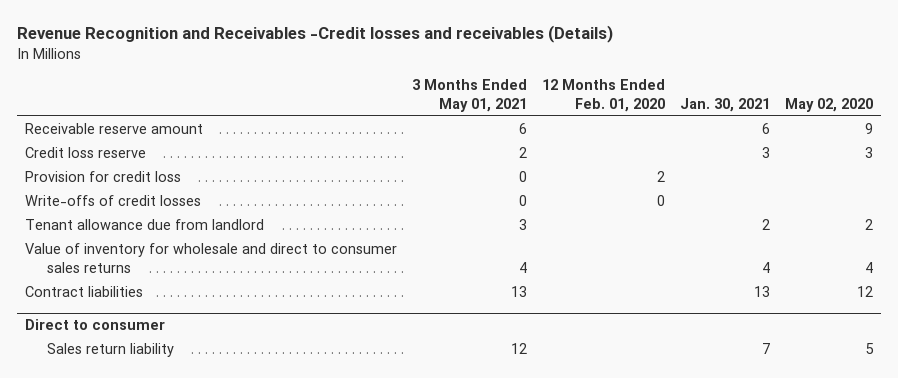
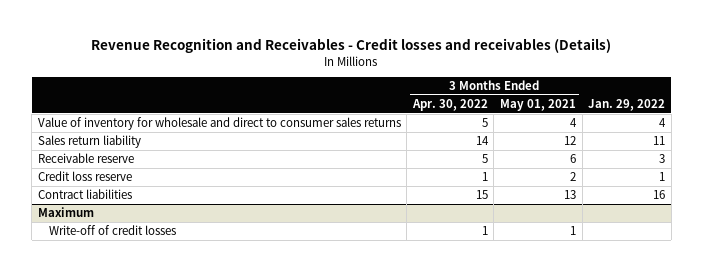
- Revenue Recognition and Receivables -Credit losses and receivables (Details)
+ Revenue Recognition and Receivables - Credit losses and receivables (Details)
- | 3 Months Ended May 01, 2021 | 12 Months Ended Feb. 01, 2020 | Jan. 30, 2021 | May 02, 2020
+ | 3 Months Ended Apr. 30, 2022 | 3 Months Ended May 01, 2021 | Jan. 29, 2022
- Receivable reserve amount | 6 | | 6 | 9
- Provision for credit loss | 0 | 2 | |
- Write-offs of credit losses | 0 | 0 | |
- Tenant allowance due from landlord | 3 | | 2 | 2
- Direct to consumer
+ Receivable reserve | 5 | 6 | 3
moved down: Credit loss reserve | 1 | 2 | 1
moved down: Contract liabilities | 15 | 13 | 16
+ Maximum
+ Write-off of credit losses | 1 | 1 |

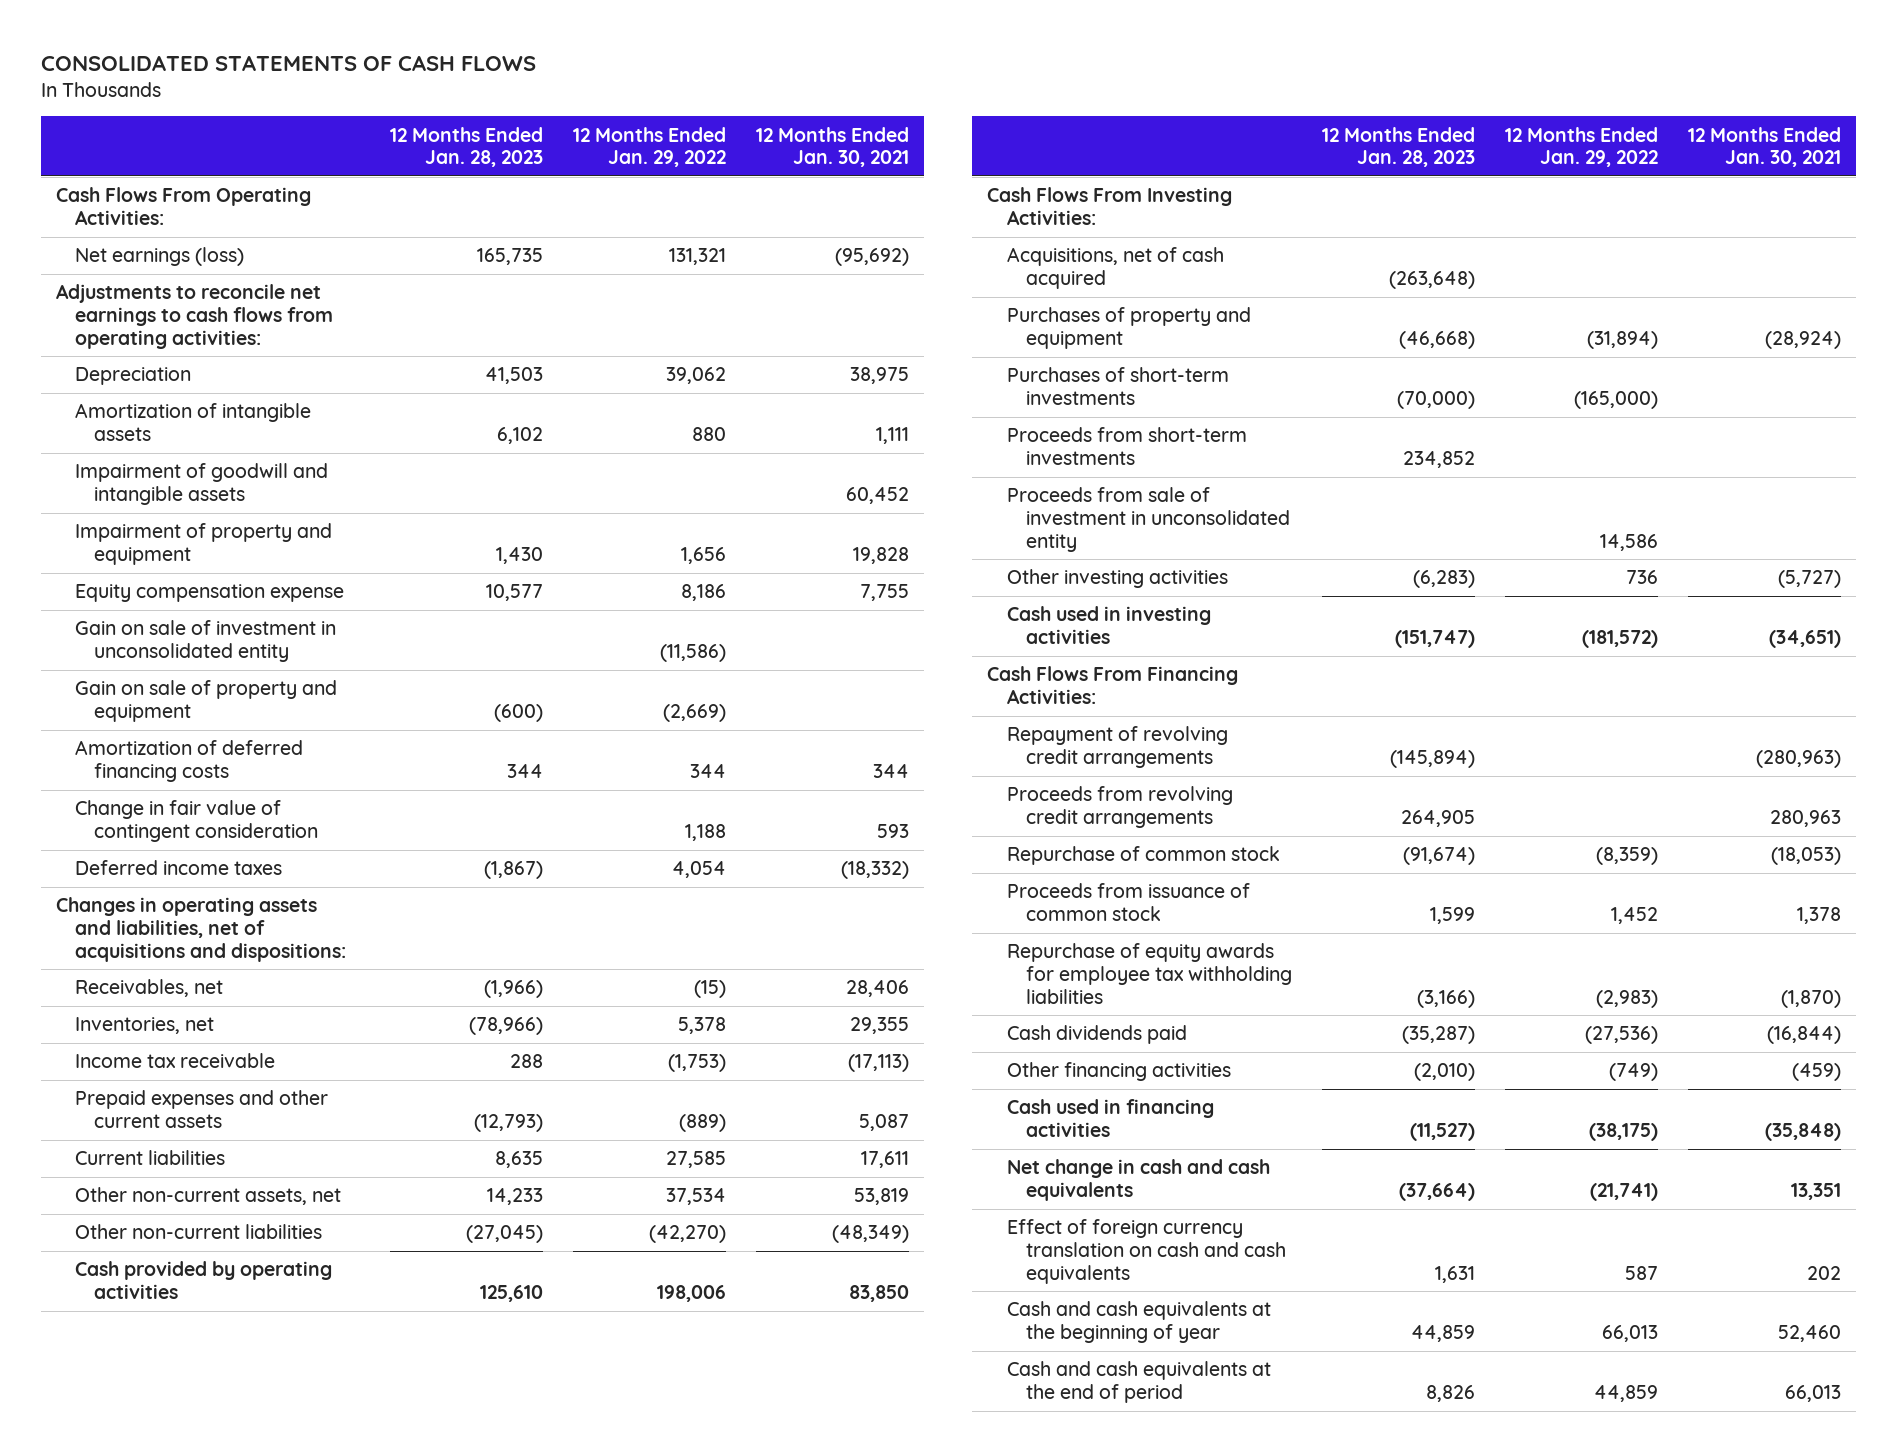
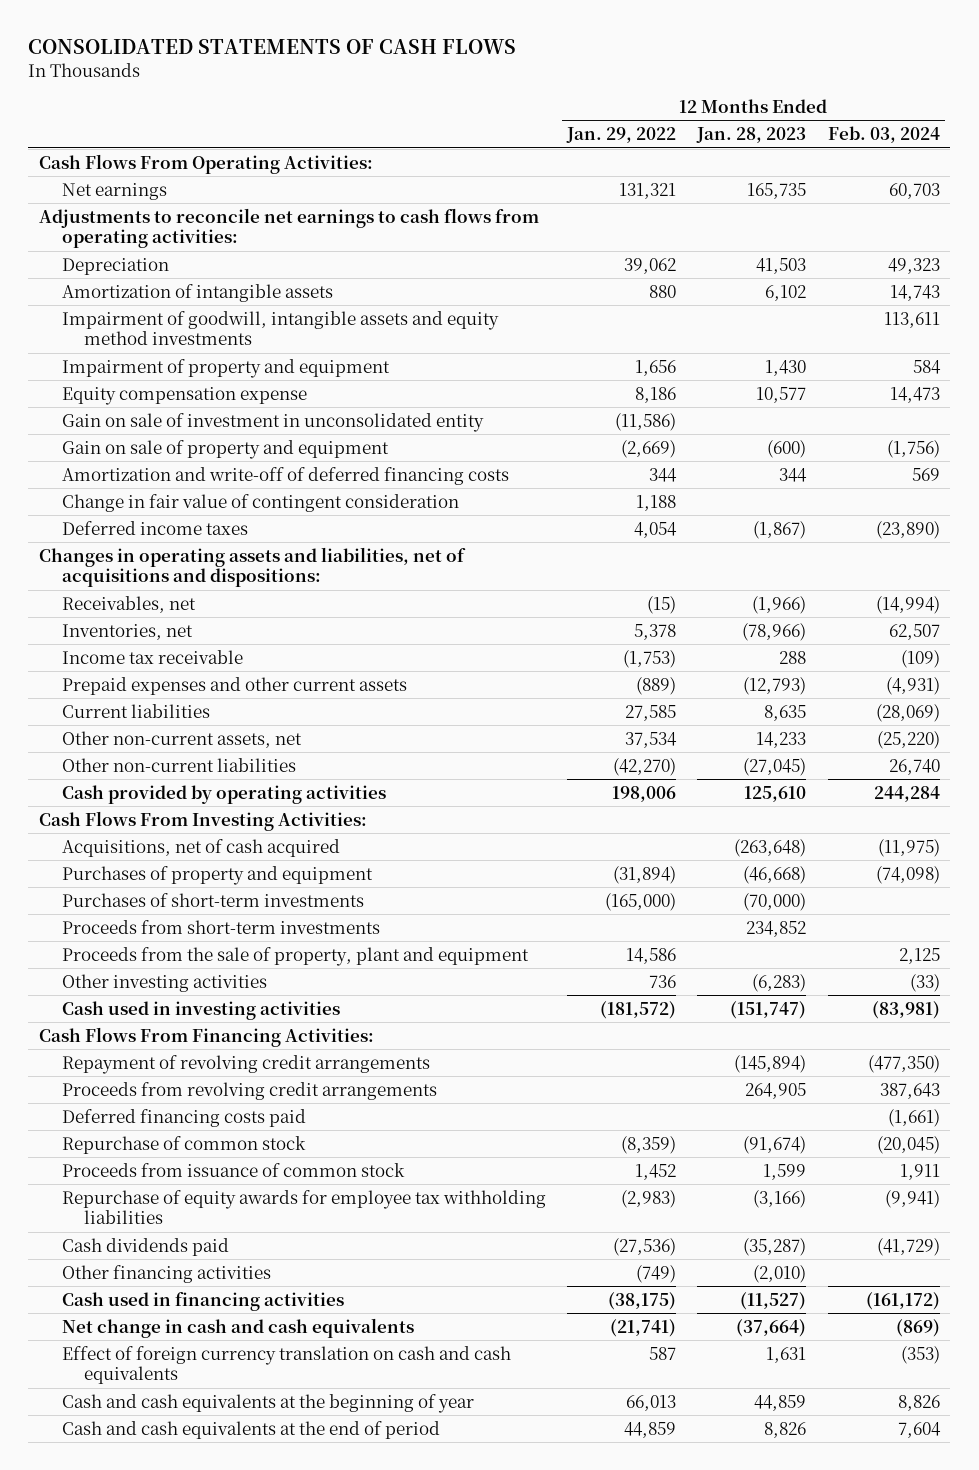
- | 12 Months Ended Jan. 28, 2023 | 12 Months Ended Jan. 29, 2022 | 12 Months Ended Jan. 30, 2021
+ | 12 Months Ended Jan. 29, 2022 | 12 Months Ended Jan. 28, 2023 | 12 Months Ended Feb. 03, 2024
- Net earnings (loss) | 165,735 | 131,321 | (95,692)
+ Net earnings | 131,321 | 165,735 | 60,703
- Impairment of goodwill and intangible assets | | | 60,452
+ Impairment of goodwill, intangible assets and equity method investments | | | 113,611
- Amortization of deferred financing costs | 344 | 344 | 344
+ Amortization and write-off of deferred financing costs | 344 | 344 | 569
- Proceeds from sale of investment in unconsolidated entity | | 14,586 |
+ Proceeds from the sale of property, plant and equipment | 14,586 | | 2,125
+ Deferred financing costs paid | | | (1,661)

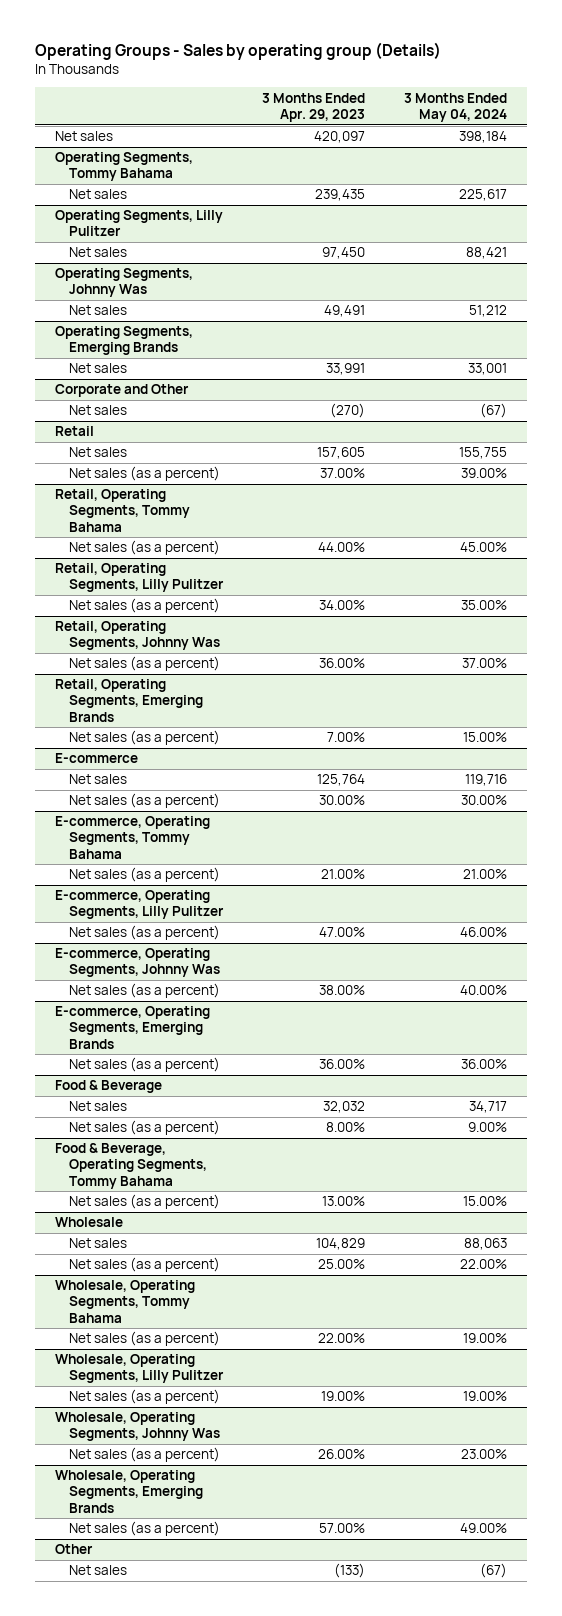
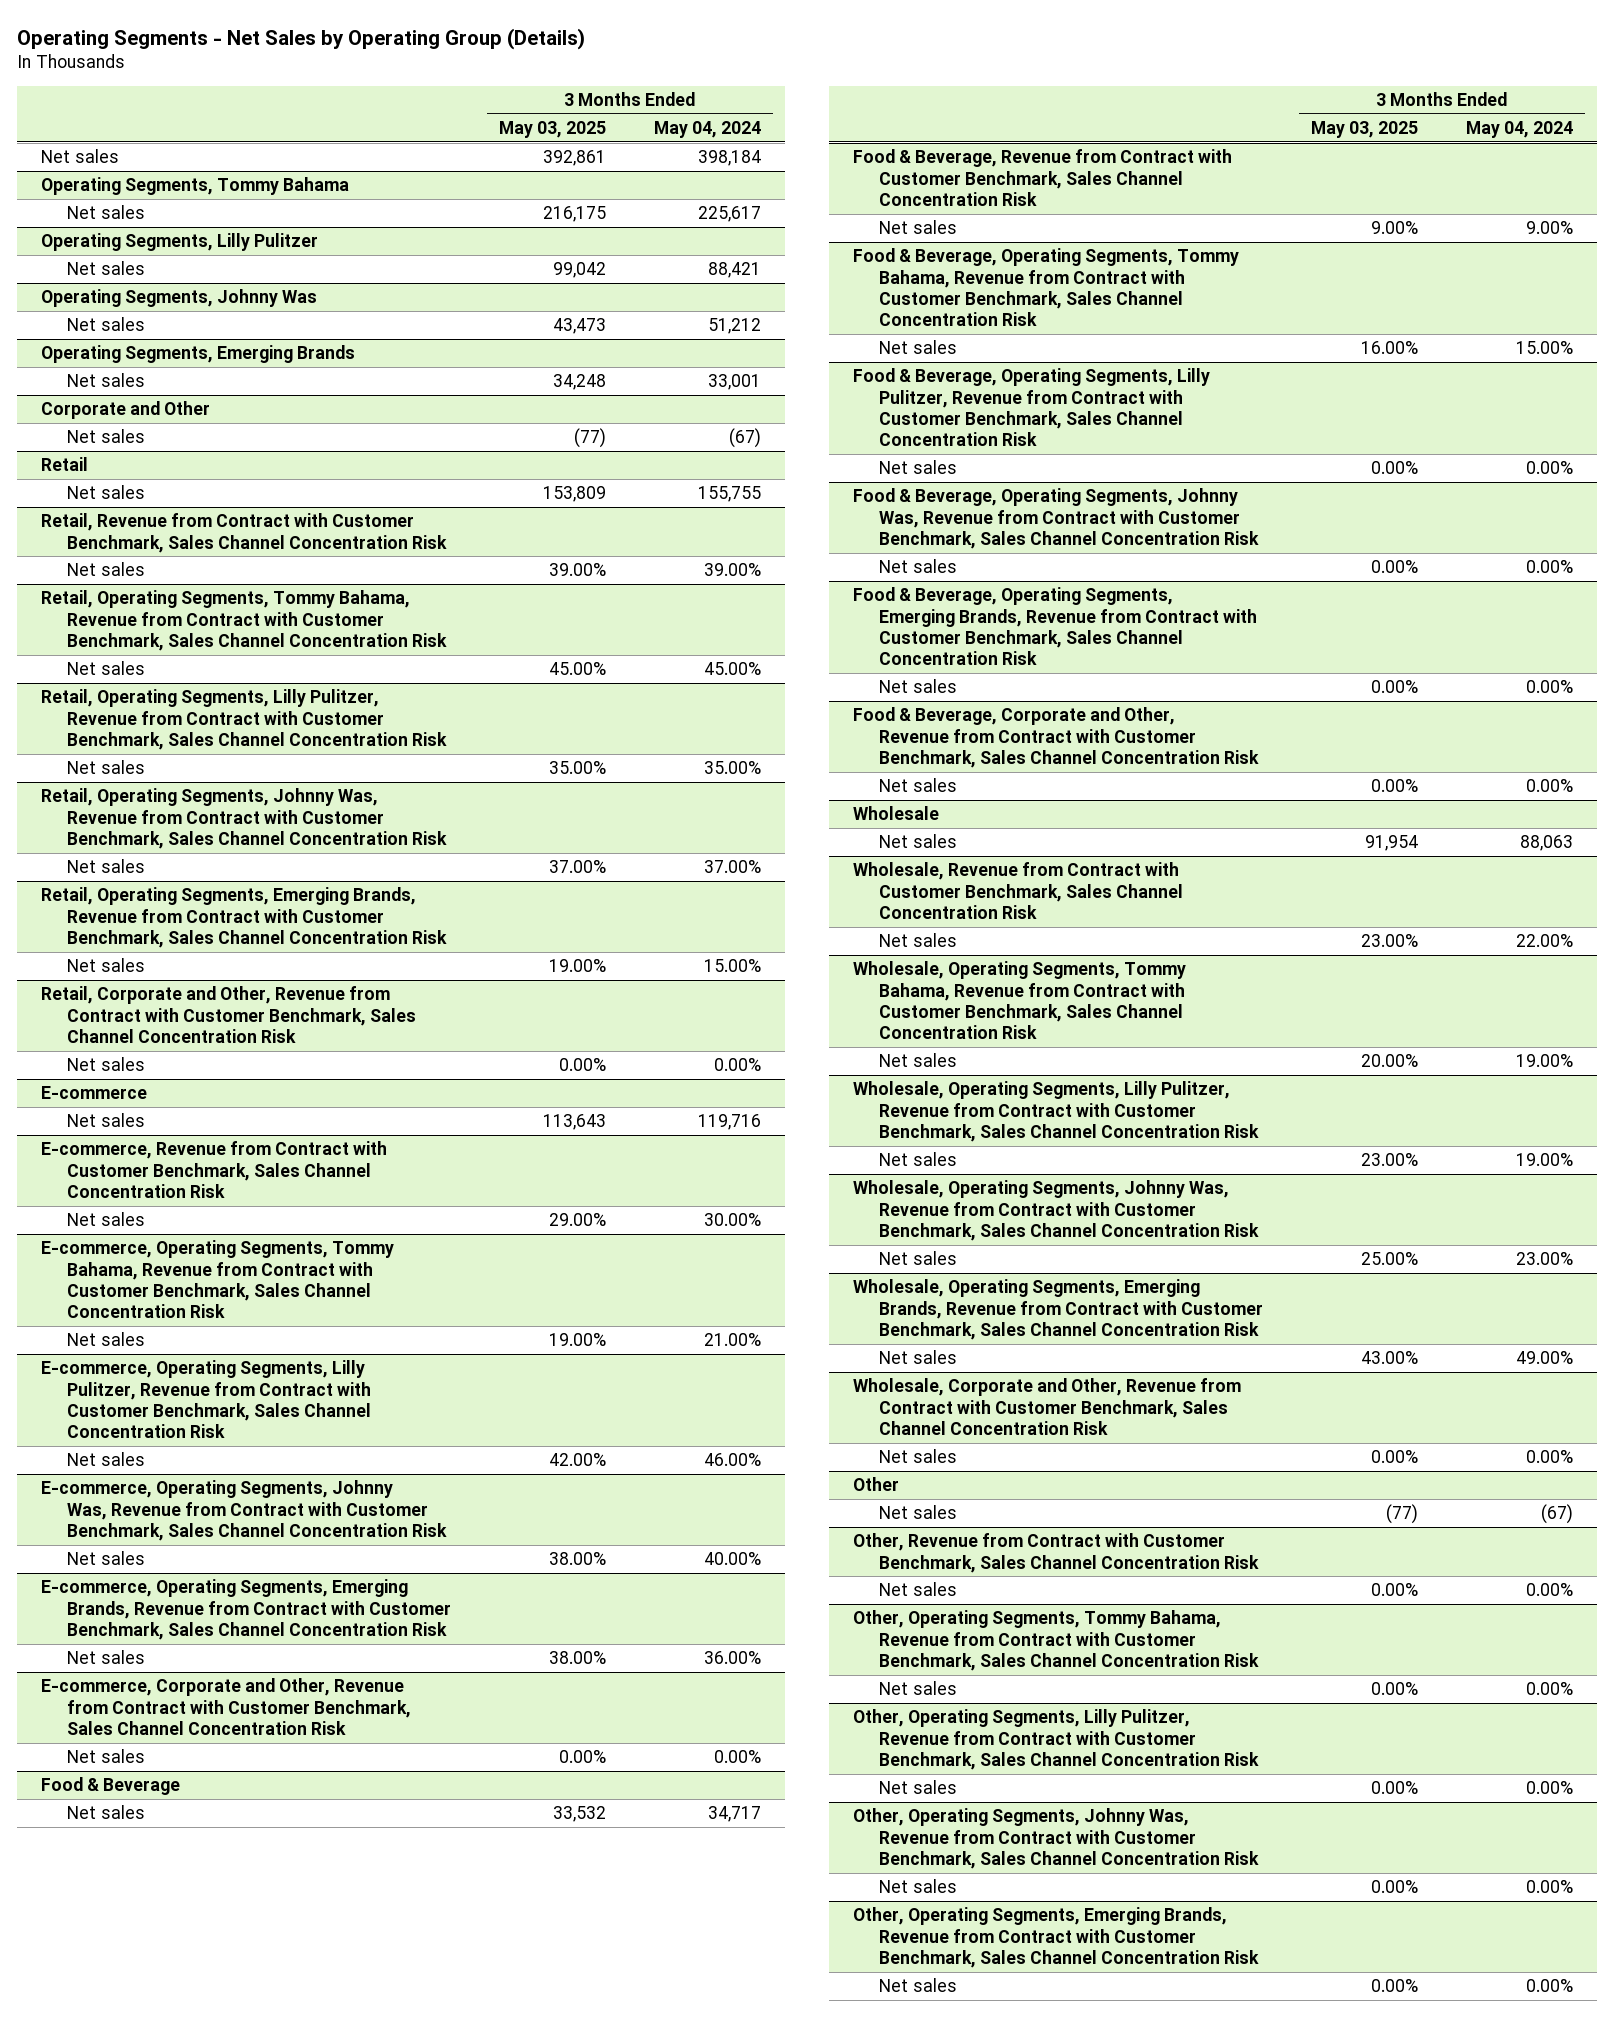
- Operating Groups - Sales by operating group (Details)
+ Operating Segments - Net Sales by Operating Group (Details)
- | 3 Months Ended Apr. 29, 2023 | 3 Months Ended May 04, 2024
+ | 3 Months Ended May 03, 2025 | 3 Months Ended May 04, 2024
@ Retail
- Net sales (as a percent) | 37.00% | 39.00%
- Retail, Operating Segments, Tommy Bahama
- Net sales (as a percent) | 44.00% | 45.00%
- Retail, Operating Segments, Lilly Pulitzer
- Net sales (as a percent) | 34.00% | 35.00%
- Retail, Operating Segments, Johnny Was
- Net sales (as a percent) | 36.00% | 37.00%
- Retail, Operating Segments, Emerging Brands
- Net sales (as a percent) | 7.00% | 15.00%
+ Retail, Revenue from Contract with Customer Benchmark, Sales Channel Concentration Risk
+ Net sales | 39.00% | 39.00%
+ Retail, Operating Segments, Tommy Bahama, Revenue from Contract with Customer Benchmark, Sales Channel Concentration Risk
+ Net sales | 45.00% | 45.00%
+ Retail, Operating Segments, Lilly Pulitzer, Revenue from Contract with Customer Benchmark, Sales Channel Concentration Risk
+ Net sales | 35.00% | 35.00%
+ Retail, Operating Segments, Johnny Was, Revenue from Contract with Customer Benchmark, Sales Channel Concentration Risk
+ Net sales | 37.00% | 37.00%
+ Retail, Operating Segments, Emerging Brands, Revenue from Contract with Customer Benchmark, Sales Channel Concentration Risk
+ Net sales | 19.00% | 15.00%
+ Retail, Corporate and Other, Revenue from Contract with Customer Benchmark, Sales Channel Concentration Risk
+ Net sales | 0.00% | 0.00%
@ E-commerce
- Net sales (as a percent) | 30.00% | 30.00%
- E-commerce, Operating Segments, Tommy Bahama
- Net sales (as a percent) | 21.00% | 21.00%
- E-commerce, Operating Segments, Lilly Pulitzer
- Net sales (as a percent) | 47.00% | 46.00%
- E-commerce, Operating Segments, Johnny Was
- Net sales (as a percent) | 38.00% | 40.00%
- E-commerce, Operating Segments, Emerging Brands
- Net sales (as a percent) | 36.00% | 36.00%
+ E-commerce, Revenue from Contract with Customer Benchmark, Sales Channel Concentration Risk
+ Net sales | 29.00% | 30.00%
+ E-commerce, Operating Segments, Tommy Bahama, Revenue from Contract with Customer Benchmark, Sales Channel Concentration Risk
+ Net sales | 19.00% | 21.00%
+ E-commerce, Operating Segments, Lilly Pulitzer, Revenue from Contract with Customer Benchmark, Sales Channel Concentration Risk
+ Net sales | 42.00% | 46.00%
+ E-commerce, Operating Segments, Johnny Was, Revenue from Contract with Customer Benchmark, Sales Channel Concentration Risk
+ Net sales | 38.00% | 40.00%
+ E-commerce, Operating Segments, Emerging Brands, Revenue from Contract with Customer Benchmark, Sales Channel Concentration Risk
+ Net sales | 38.00% | 36.00%
+ E-commerce, Corporate and Other, Revenue from Contract with Customer Benchmark, Sales Channel Concentration Risk
+ Net sales | 0.00% | 0.00%
@ Food & Beverage
- Net sales (as a percent) | 8.00% | 9.00%
- Food & Beverage, Operating Segments, Tommy Bahama
- Net sales (as a percent) | 13.00% | 15.00%
+ Food & Beverage, Revenue from Contract with Customer Benchmark, Sales Channel Concentration Risk
+ Net sales | 9.00% | 9.00%
+ Food & Beverage, Operating Segments, Tommy Bahama, Revenue from Contract with Customer Benchmark, Sales Channel Concentration Risk
+ Net sales | 16.00% | 15.00%
+ Food & Beverage, Operating Segments, Lilly Pulitzer, Revenue from Contract with Customer Benchmark, Sales Channel Concentration Risk
+ Net sales | 0.00% | 0.00%
+ Food & Beverage, Operating Segments, Johnny Was, Revenue from Contract with Customer Benchmark, Sales Channel Concentration Risk
+ Net sales | 0.00% | 0.00%
+ Food & Beverage, Operating Segments, Emerging Brands, Revenue from Contract with Customer Benchmark, Sales Channel Concentration Risk
+ Net sales | 0.00% | 0.00%
+ Food & Beverage, Corporate and Other, Revenue from Contract with Customer Benchmark, Sales Channel Concentration Risk
+ Net sales | 0.00% | 0.00%
@ Wholesale
- Net sales (as a percent) | 25.00% | 22.00%
- Wholesale, Operating Segments, Tommy Bahama
- Net sales (as a percent) | 22.00% | 19.00%
- Wholesale, Operating Segments, Lilly Pulitzer
- Net sales (as a percent) | 19.00% | 19.00%
- Wholesale, Operating Segments, Johnny Was
- Net sales (as a percent) | 26.00% | 23.00%
- Wholesale, Operating Segments, Emerging Brands
- Net sales (as a percent) | 57.00% | 49.00%
+ Wholesale, Revenue from Contract with Customer Benchmark, Sales Channel Concentration Risk
+ Net sales | 23.00% | 22.00%
+ Wholesale, Operating Segments, Tommy Bahama, Revenue from Contract with Customer Benchmark, Sales Channel Concentration Risk
+ Net sales | 20.00% | 19.00%
+ Wholesale, Operating Segments, Lilly Pulitzer, Revenue from Contract with Customer Benchmark, Sales Channel Concentration Risk
+ Net sales | 23.00% | 19.00%
+ Wholesale, Operating Segments, Johnny Was, Revenue from Contract with Customer Benchmark, Sales Channel Concentration Risk
+ Net sales | 25.00% | 23.00%
+ Wholesale, Operating Segments, Emerging Brands, Revenue from Contract with Customer Benchmark, Sales Channel Concentration Risk
+ Net sales | 43.00% | 49.00%
+ Wholesale, Corporate and Other, Revenue from Contract with Customer Benchmark, Sales Channel Concentration Risk
+ Net sales | 0.00% | 0.00%
+ Other, Revenue from Contract with Customer Benchmark, Sales Channel Concentration Risk
+ Net sales | 0.00% | 0.00%
+ Other, Operating Segments, Tommy Bahama, Revenue from Contract with Customer Benchmark, Sales Channel Concentration Risk
+ Net sales | 0.00% | 0.00%
+ Other, Operating Segments, Lilly Pulitzer, Revenue from Contract with Customer Benchmark, Sales Channel Concentration Risk
+ Net sales | 0.00% | 0.00%
+ Other, Operating Segments, Johnny Was, Revenue from Contract with Customer Benchmark, Sales Channel Concentration Risk
+ Net sales | 0.00% | 0.00%
+ Other, Operating Segments, Emerging Brands, Revenue from Contract with Customer Benchmark, Sales Channel Concentration Risk
+ Net sales | 0.00% | 0.00%

